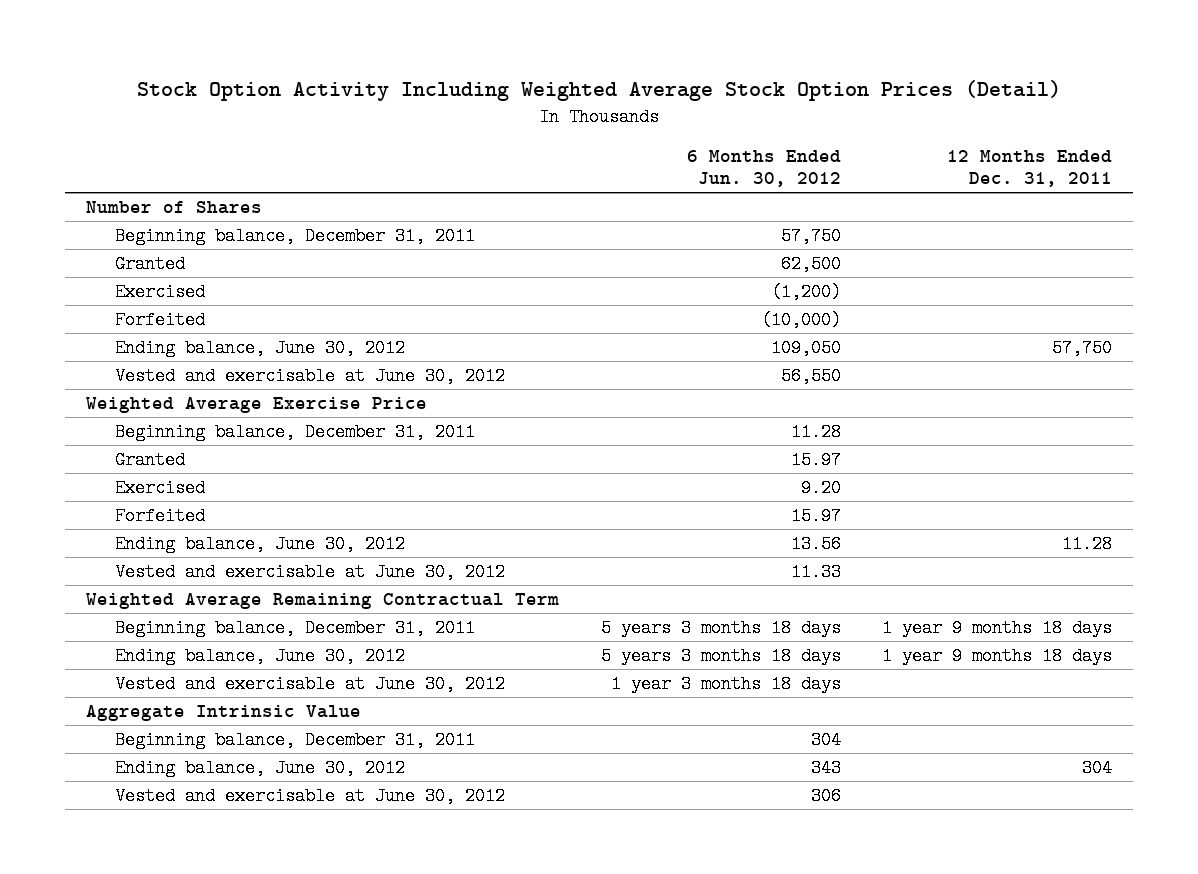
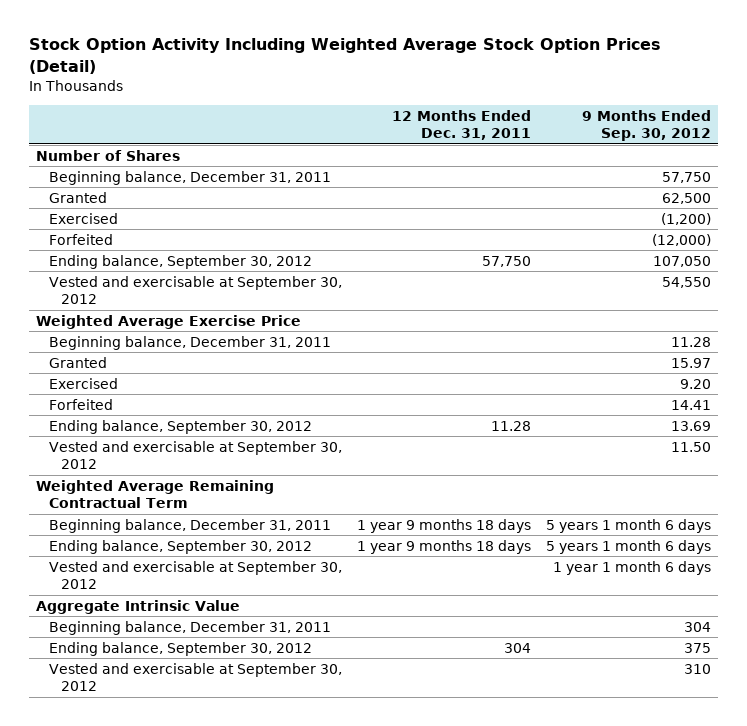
- | 6 Months Ended Jun. 30, 2012 | 12 Months Ended Dec. 31, 2011
+ | 12 Months Ended Dec. 31, 2011 | 9 Months Ended Sep. 30, 2012
- Ending balance, June 30, 2012 | 109,050 | 57,750
- Vested and exercisable at June 30, 2012 | 56,550 |
+ Ending balance, September 30, 2012 | 57,750 | 107,050
+ Vested and exercisable at September 30, 2012 | | 54,550
- Ending balance, June 30, 2012 | 13.56 | 11.28
- Vested and exercisable at June 30, 2012 | 11.33 |
+ Ending balance, September 30, 2012 | 11.28 | 13.69
+ Vested and exercisable at September 30, 2012 | | 11.50
- Ending balance, June 30, 2012 | 5 years 3 months 18 days | 1 year 9 months 18 days
- Vested and exercisable at June 30, 2012 | 1 year 3 months 18 days |
+ Ending balance, September 30, 2012 | 1 year 9 months 18 days | 5 years 1 month 6 days
+ Vested and exercisable at September 30, 2012 | | 1 year 1 month 6 days
- Ending balance, June 30, 2012 | 343 | 304
- Vested and exercisable at June 30, 2012 | 306 |
+ Ending balance, September 30, 2012 | 304 | 375
+ Vested and exercisable at September 30, 2012 | | 310

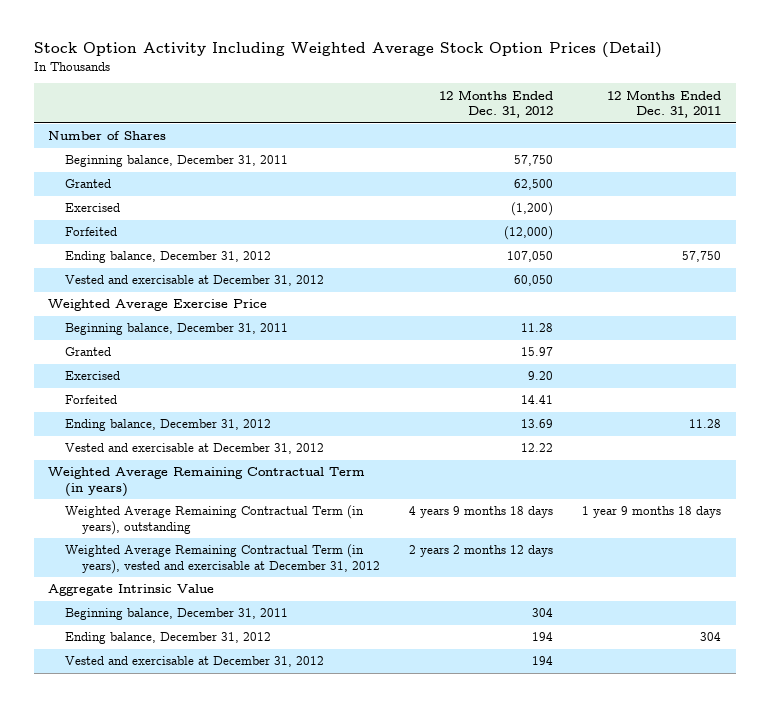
- | 12 Months Ended Dec. 31, 2011 | 9 Months Ended Sep. 30, 2012
+ | 12 Months Ended Dec. 31, 2012 | 12 Months Ended Dec. 31, 2011
- Ending balance, September 30, 2012 | 57,750 | 107,050
- Vested and exercisable at September 30, 2012 | | 54,550
+ Ending balance, December 31, 2012 | 107,050 | 57,750
+ Vested and exercisable at December 31, 2012 | 60,050 |
- Ending balance, September 30, 2012 | 11.28 | 13.69
- Vested and exercisable at September 30, 2012 | | 11.50
- Weighted Average Remaining Contractual Term
- Beginning balance, December 31, 2011 | 1 year 9 months 18 days | 5 years 1 month 6 days
- Ending balance, September 30, 2012 | 1 year 9 months 18 days | 5 years 1 month 6 days
- Vested and exercisable at September 30, 2012 | | 1 year 1 month 6 days
+ Ending balance, December 31, 2012 | 13.69 | 11.28
+ Vested and exercisable at December 31, 2012 | 12.22 |
+ Weighted Average Remaining Contractual Term (in years)
+ Weighted Average Remaining Contractual Term (in years), outstanding | 4 years 9 months 18 days | 1 year 9 months 18 days
+ Weighted Average Remaining Contractual Term (in years), vested and exercisable at December 31, 2012 | 2 years 2 months 12 days |
- Ending balance, September 30, 2012 | 304 | 375
- Vested and exercisable at September 30, 2012 | | 310
+ Ending balance, December 31, 2012 | 194 | 304
+ Vested and exercisable at December 31, 2012 | 194 |

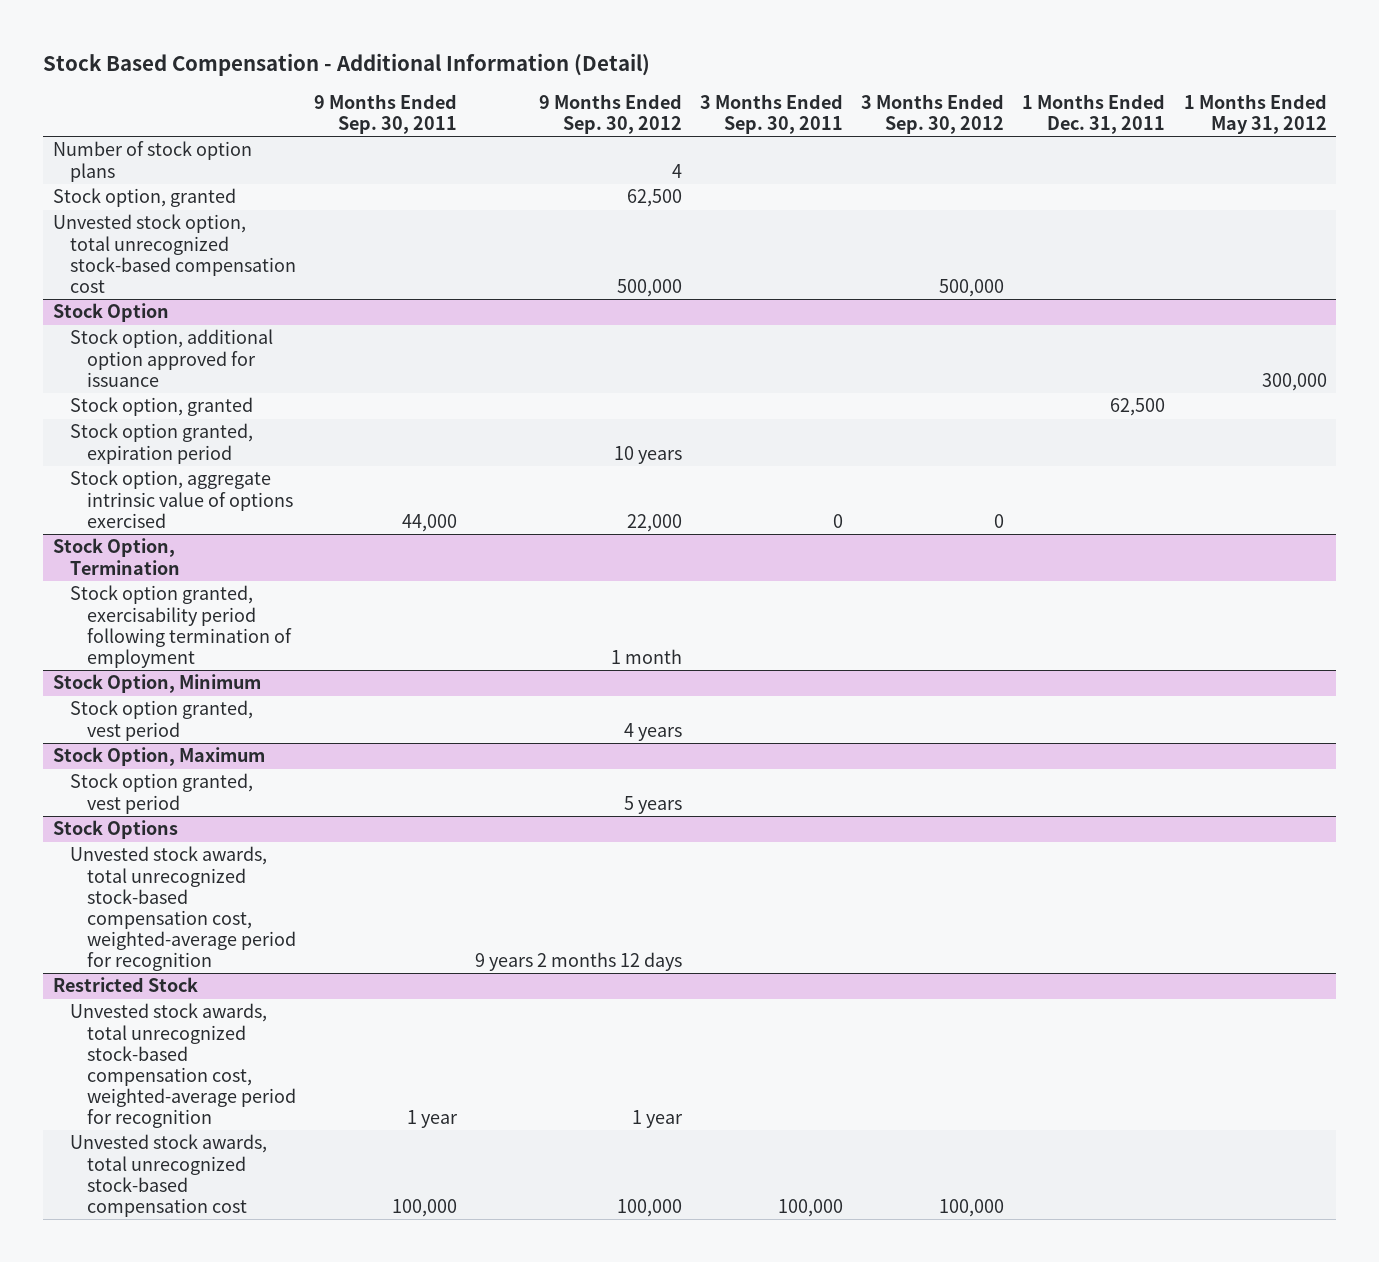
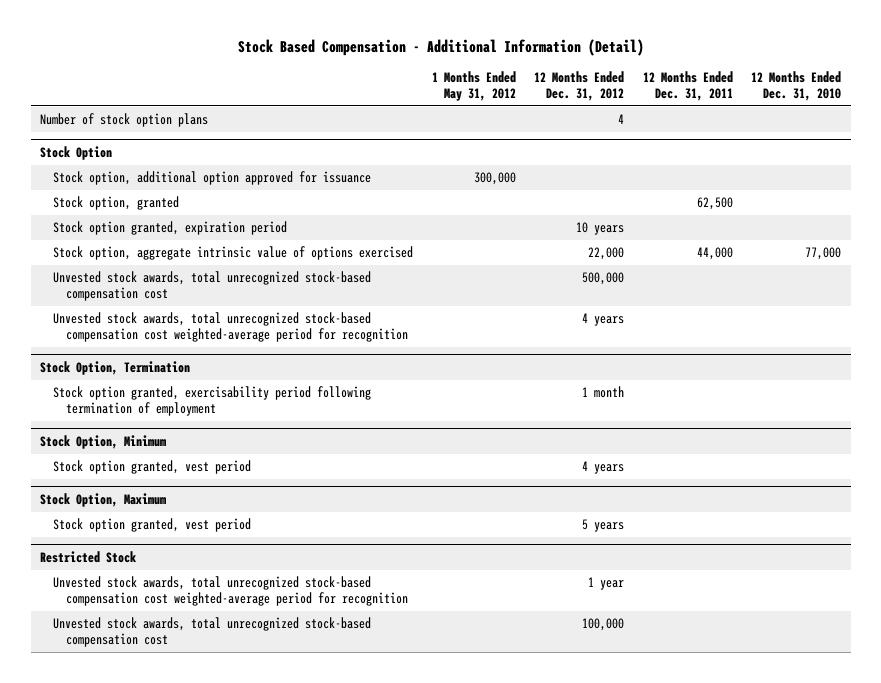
- | 9 Months Ended Sep. 30, 2011 | 9 Months Ended Sep. 30, 2012 | 3 Months Ended Sep. 30, 2011 | 3 Months Ended Sep. 30, 2012 | 1 Months Ended Dec. 31, 2011 | 1 Months Ended May 31, 2012
+ | 1 Months Ended May 31, 2012 | 12 Months Ended Dec. 31, 2012 | 12 Months Ended Dec. 31, 2011 | 12 Months Ended Dec. 31, 2010
- Stock option, granted | | 62,500 | | | |
- Unvested stock option, total unrecognized stock-based compensation cost | | 500,000 | | 500,000 | |
@ Stock Option
+ Unvested stock awards, total unrecognized stock-based compensation cost | | 500,000 | |
+ Unvested stock awards, total unrecognized stock-based compensation cost weighted-average period for recognition | | 4 years | |
- Stock Options
- Unvested stock awards, total unrecognized stock-based compensation cost, weighted-average period for recognition | | 9 years 2 months 12 days | | | |
@ Restricted Stock
- Unvested stock awards, total unrecognized stock-based compensation cost, weighted-average period for recognition | 1 year | 1 year | | | |
+ Unvested stock awards, total unrecognized stock-based compensation cost weighted-average period for recognition | | 1 year | |

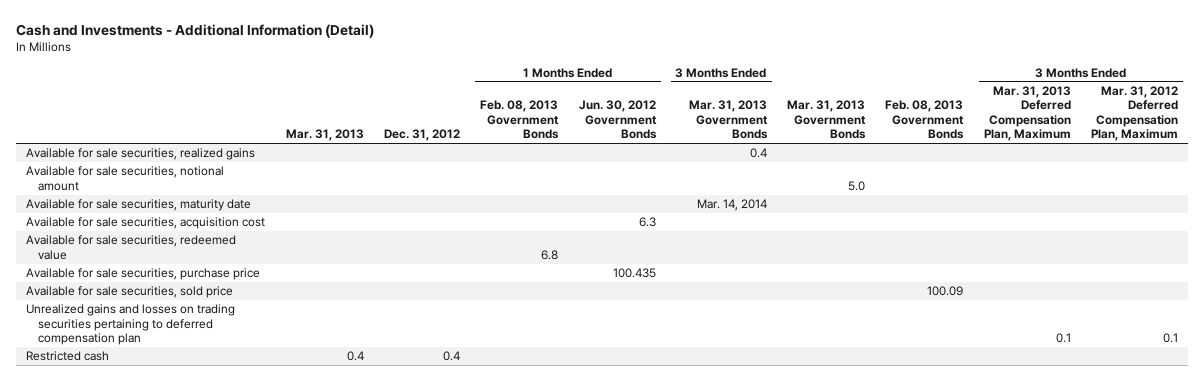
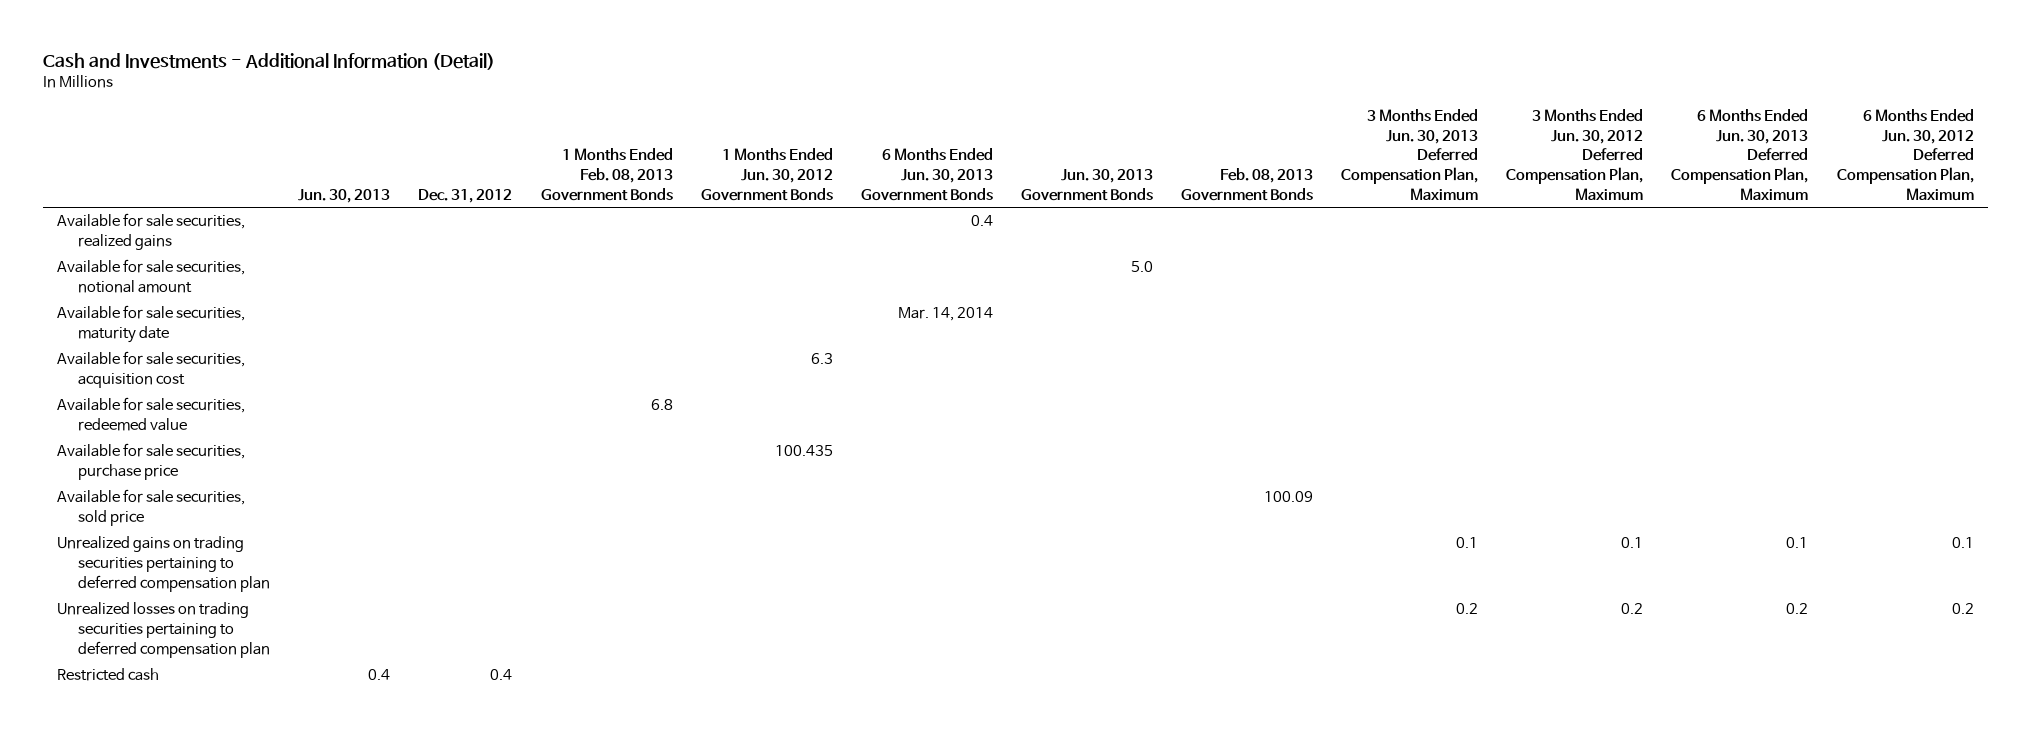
- | Mar. 31, 2013 | Dec. 31, 2012 | 1 Months Ended Feb. 08, 2013 Government Bonds | 1 Months Ended Jun. 30, 2012 Government Bonds | 3 Months Ended Mar. 31, 2013 Government Bonds | Mar. 31, 2013 Government Bonds | Feb. 08, 2013 Government Bonds | 3 Months Ended Mar. 31, 2013 Deferred Compensation Plan, Maximum | 3 Months Ended Mar. 31, 2012 Deferred Compensation Plan, Maximum
+ | Jun. 30, 2013 | Dec. 31, 2012 | 1 Months Ended Feb. 08, 2013 Government Bonds | 1 Months Ended Jun. 30, 2012 Government Bonds | 6 Months Ended Jun. 30, 2013 Government Bonds | Jun. 30, 2013 Government Bonds | Feb. 08, 2013 Government Bonds | 3 Months Ended Jun. 30, 2013 Deferred Compensation Plan, Maximum | 3 Months Ended Jun. 30, 2012 Deferred Compensation Plan, Maximum | 6 Months Ended Jun. 30, 2013 Deferred Compensation Plan, Maximum | 6 Months Ended Jun. 30, 2012 Deferred Compensation Plan, Maximum
- Unrealized gains and losses on trading securities pertaining to deferred compensation plan | | | | | | | | 0.1 | 0.1
+ Unrealized gains on trading securities pertaining to deferred compensation plan | | | | | | | | 0.1 | 0.1 | 0.1 | 0.1
+ Unrealized losses on trading securities pertaining to deferred compensation plan | | | | | | | | 0.2 | 0.2 | 0.2 | 0.2

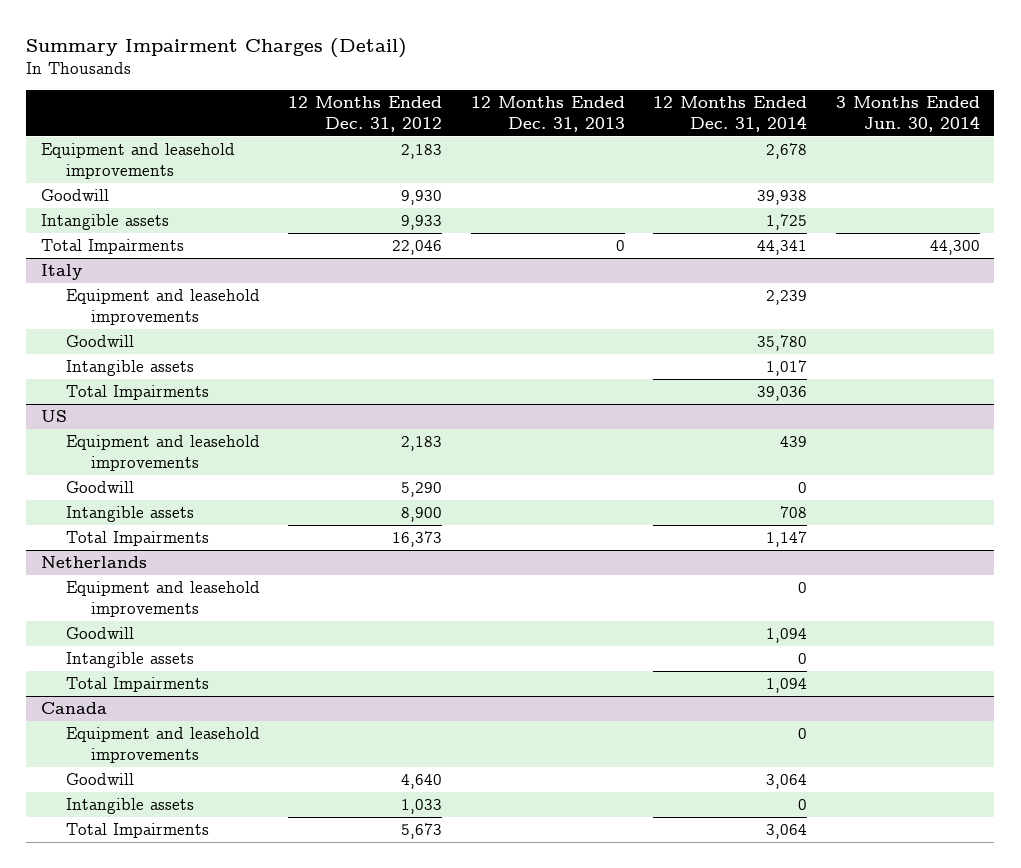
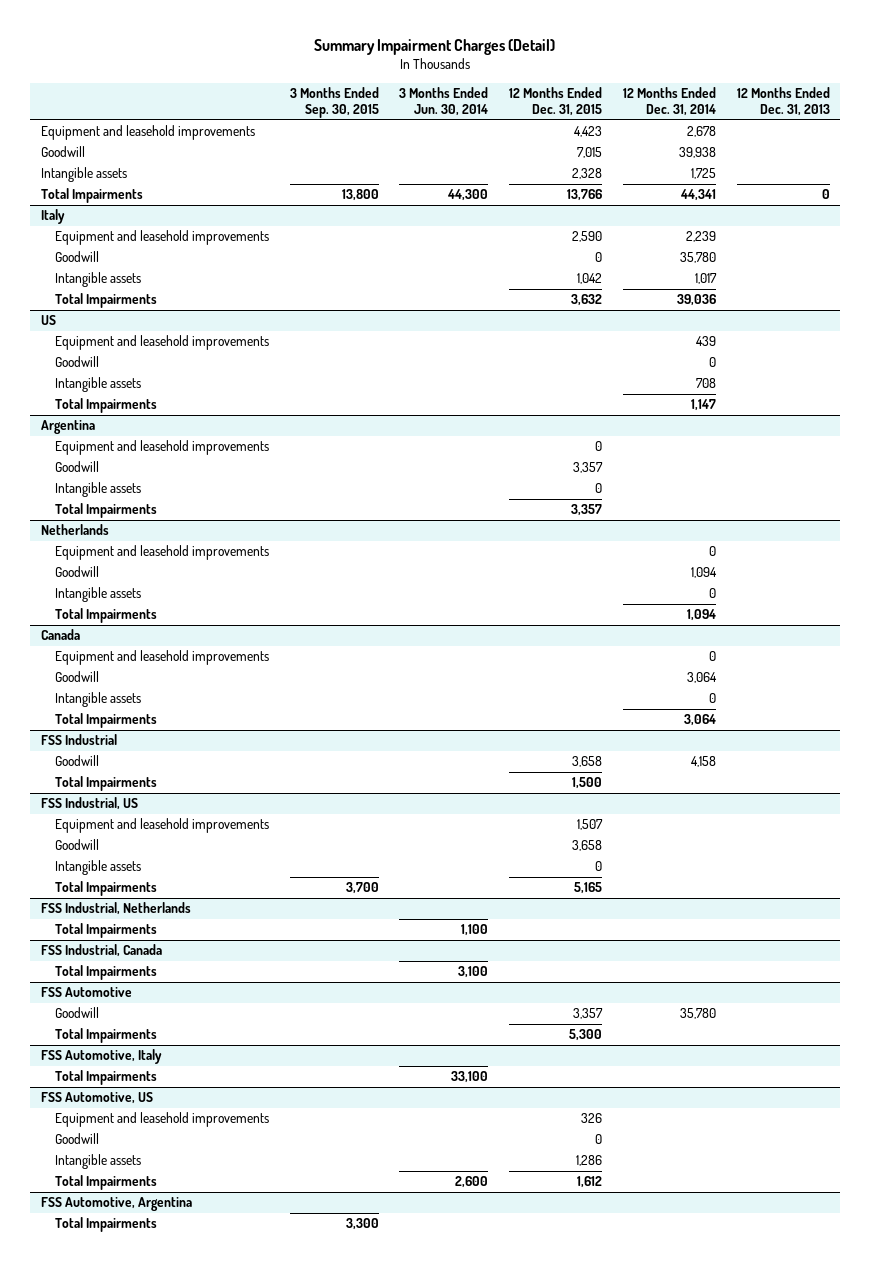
- | 12 Months Ended Dec. 31, 2012 | 12 Months Ended Dec. 31, 2013 | 12 Months Ended Dec. 31, 2014 | 3 Months Ended Jun. 30, 2014
+ | 3 Months Ended Sep. 30, 2015 | 3 Months Ended Jun. 30, 2014 | 12 Months Ended Dec. 31, 2015 | 12 Months Ended Dec. 31, 2014 | 12 Months Ended Dec. 31, 2013
+ Argentina
+ Equipment and leasehold improvements | | | 0 | |
+ Goodwill | | | 3,357 | |
+ Intangible assets | | | 0 | |
+ Total Impairments | | | 3,357 | |
+ FSS Industrial
+ Goodwill | | | 3,658 | 4,158 |
+ Total Impairments | | | 1,500 | |
+ FSS Industrial, US
+ Equipment and leasehold improvements | | | 1,507 | |
+ Goodwill | | | 3,658 | |
+ Intangible assets | | | 0 | |
+ Total Impairments | 3,700 | | 5,165 | |
+ FSS Industrial, Netherlands
+ Total Impairments | | 1,100 | | |
+ FSS Industrial, Canada
+ Total Impairments | | 3,100 | | |
+ FSS Automotive
+ Goodwill | | | 3,357 | 35,780 |
+ Total Impairments | | | 5,300 | |
+ FSS Automotive, Italy
+ Total Impairments | | 33,100 | | |
+ FSS Automotive, US
+ Equipment and leasehold improvements | | | 326 | |
+ Goodwill | | | 0 | |
+ Intangible assets | | | 1,286 | |
+ Total Impairments | | 2,600 | 1,612 | |
+ FSS Automotive, Argentina
+ Total Impairments | 3,300 | | | |

